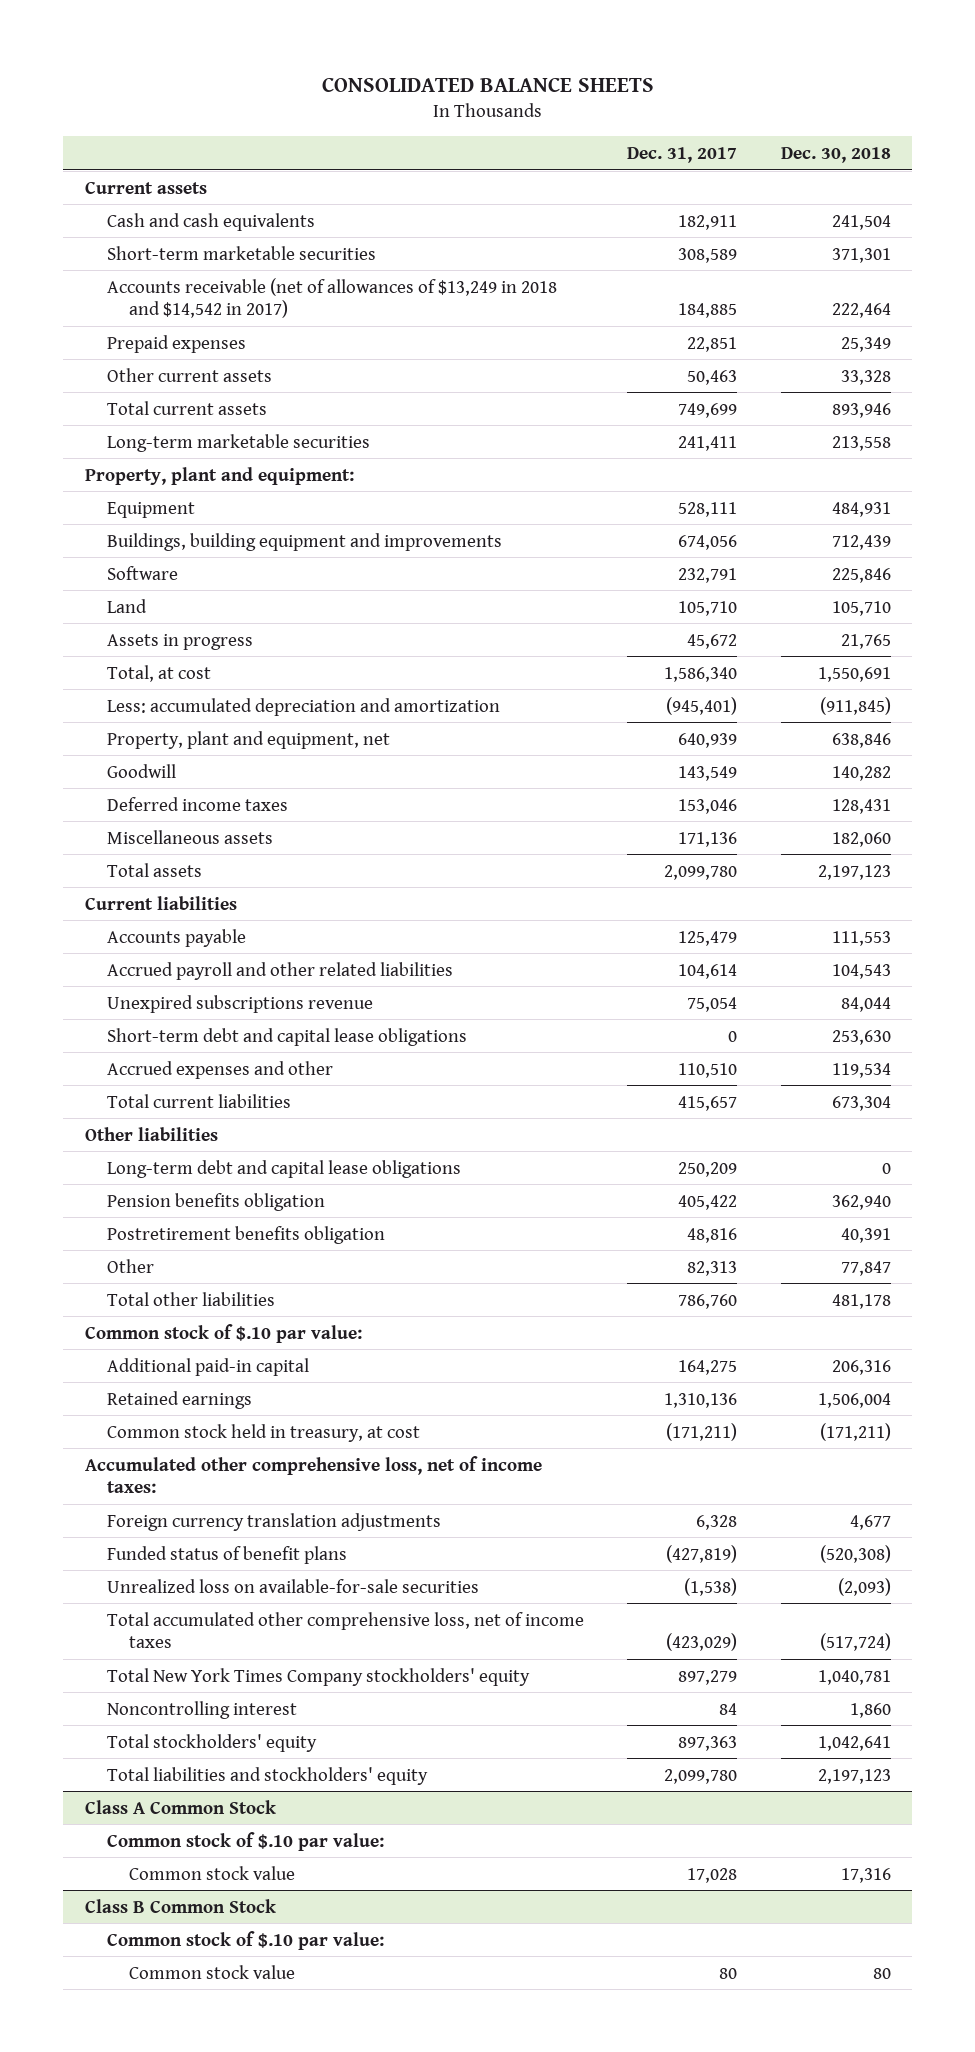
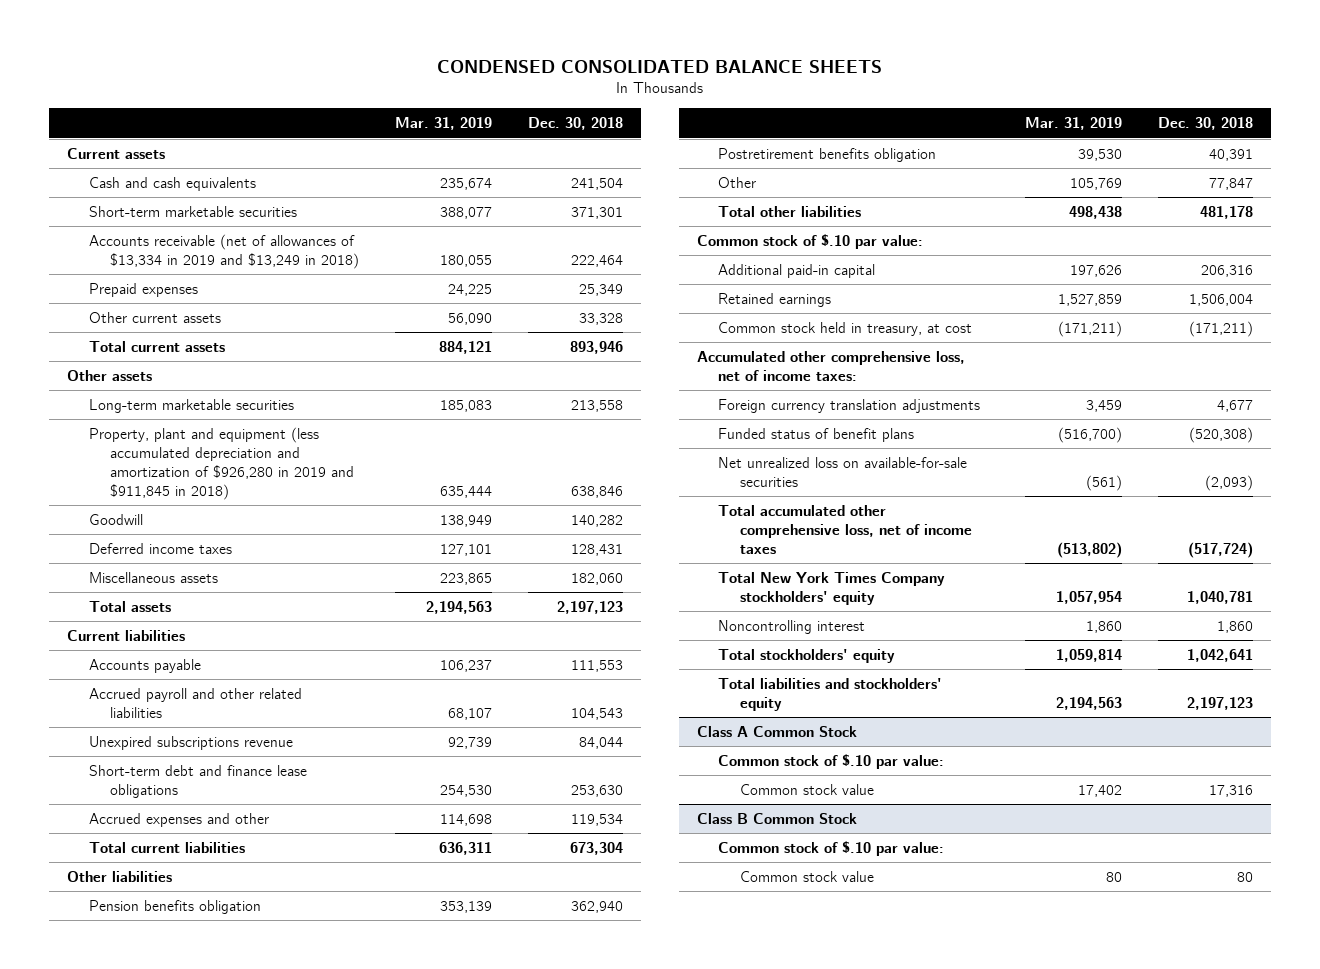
- CONSOLIDATED BALANCE SHEETS
+ CONDENSED CONSOLIDATED BALANCE SHEETS
- | Dec. 31, 2017 | Dec. 30, 2018
+ | Mar. 31, 2019 | Dec. 30, 2018
- Accounts receivable (net of allowances of $13,249 in 2018 and $14,542 in 2017) | 184,885 | 222,464
+ Accounts receivable (net of allowances of $13,334 in 2019 and $13,249 in 2018) | 180,055 | 222,464
+ Other assets
- Property, plant and equipment:
- Equipment | 528,111 | 484,931
- Buildings, building equipment and improvements | 674,056 | 712,439
- Software | 232,791 | 225,846
- Land | 105,710 | 105,710
- Assets in progress | 45,672 | 21,765
- Total, at cost | 1,586,340 | 1,550,691
- Less: accumulated depreciation and amortization | (945,401) | (911,845)
- Property, plant and equipment, net | 640,939 | 638,846
+ Property, plant and equipment (less accumulated depreciation and amortization of $926,280 in 2019 and $911,845 in 2018) | 635,444 | 638,846
- Short-term debt and capital lease obligations | 0 | 253,630
+ Short-term debt and finance lease obligations | 254,530 | 253,630
- Long-term debt and capital lease obligations | 250,209 | 0
- Unrealized loss on available-for-sale securities | (1,538) | (2,093)
+ Net unrealized loss on available-for-sale securities | (561) | (2,093)

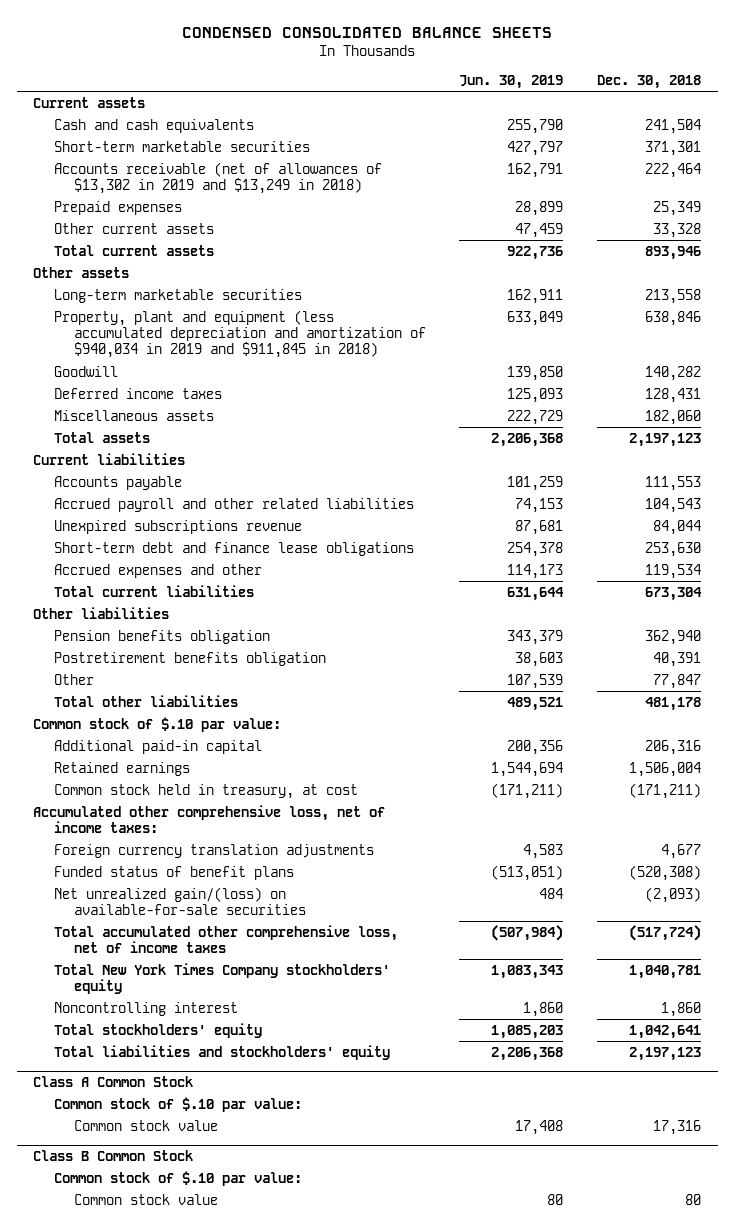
- | Mar. 31, 2019 | Dec. 30, 2018
+ | Jun. 30, 2019 | Dec. 30, 2018
- Accounts receivable (net of allowances of $13,334 in 2019 and $13,249 in 2018) | 180,055 | 222,464
+ Accounts receivable (net of allowances of $13,302 in 2019 and $13,249 in 2018) | 162,791 | 222,464
- Property, plant and equipment (less accumulated depreciation and amortization of $926,280 in 2019 and $911,845 in 2018) | 635,444 | 638,846
+ Property, plant and equipment (less accumulated depreciation and amortization of $940,034 in 2019 and $911,845 in 2018) | 633,049 | 638,846
- Net unrealized loss on available-for-sale securities | (561) | (2,093)
+ Net unrealized gain/(loss) on available-for-sale securities | 484 | (2,093)

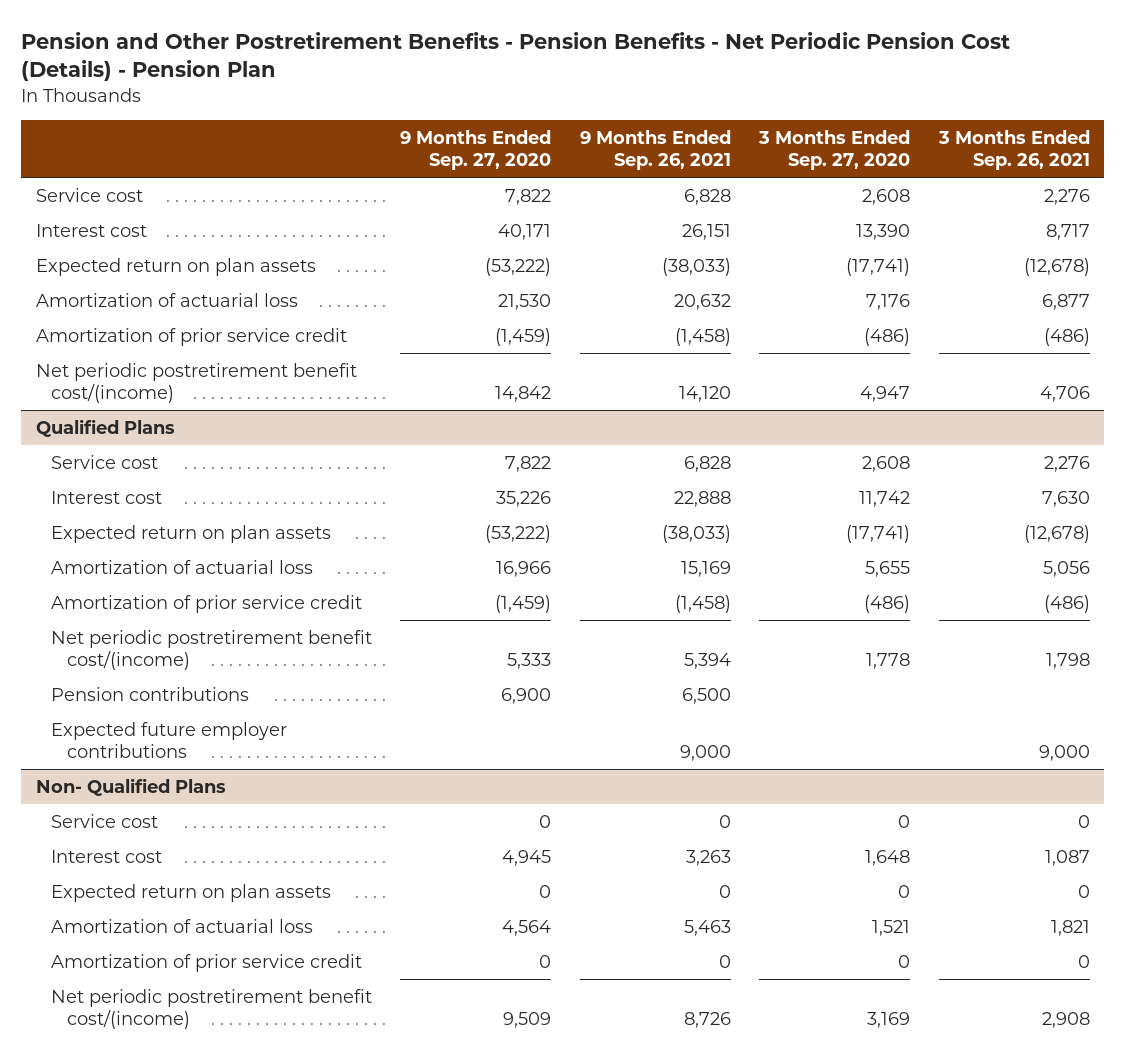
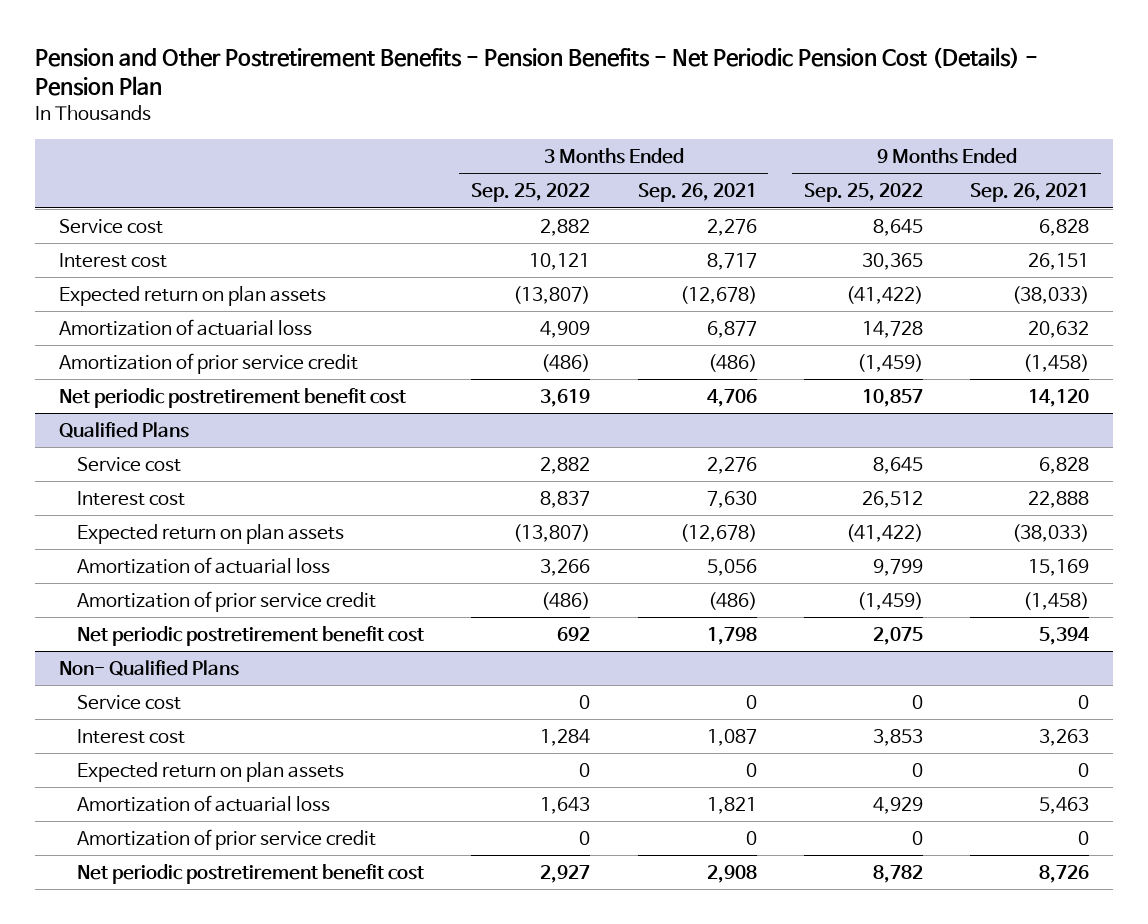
- | 9 Months Ended Sep. 27, 2020 | 9 Months Ended Sep. 26, 2021 | 3 Months Ended Sep. 27, 2020 | 3 Months Ended Sep. 26, 2021
+ | 3 Months Ended Sep. 25, 2022 | 3 Months Ended Sep. 26, 2021 | 9 Months Ended Sep. 25, 2022 | 9 Months Ended Sep. 26, 2021
- Net periodic postretirement benefit cost/(income) | 14,842 | 14,120 | 4,947 | 4,706
+ Net periodic postretirement benefit cost | 3,619 | 4,706 | 10,857 | 14,120
@ Qualified Plans
- Net periodic postretirement benefit cost/(income) | 5,333 | 5,394 | 1,778 | 1,798
- Pension contributions | 6,900 | 6,500 | |
- Expected future employer contributions | | 9,000 | | 9,000
+ Net periodic postretirement benefit cost | 692 | 1,798 | 2,075 | 5,394
@ Non- Qualified Plans
- Net periodic postretirement benefit cost/(income) | 9,509 | 8,726 | 3,169 | 2,908
+ Net periodic postretirement benefit cost | 2,927 | 2,908 | 8,782 | 8,726

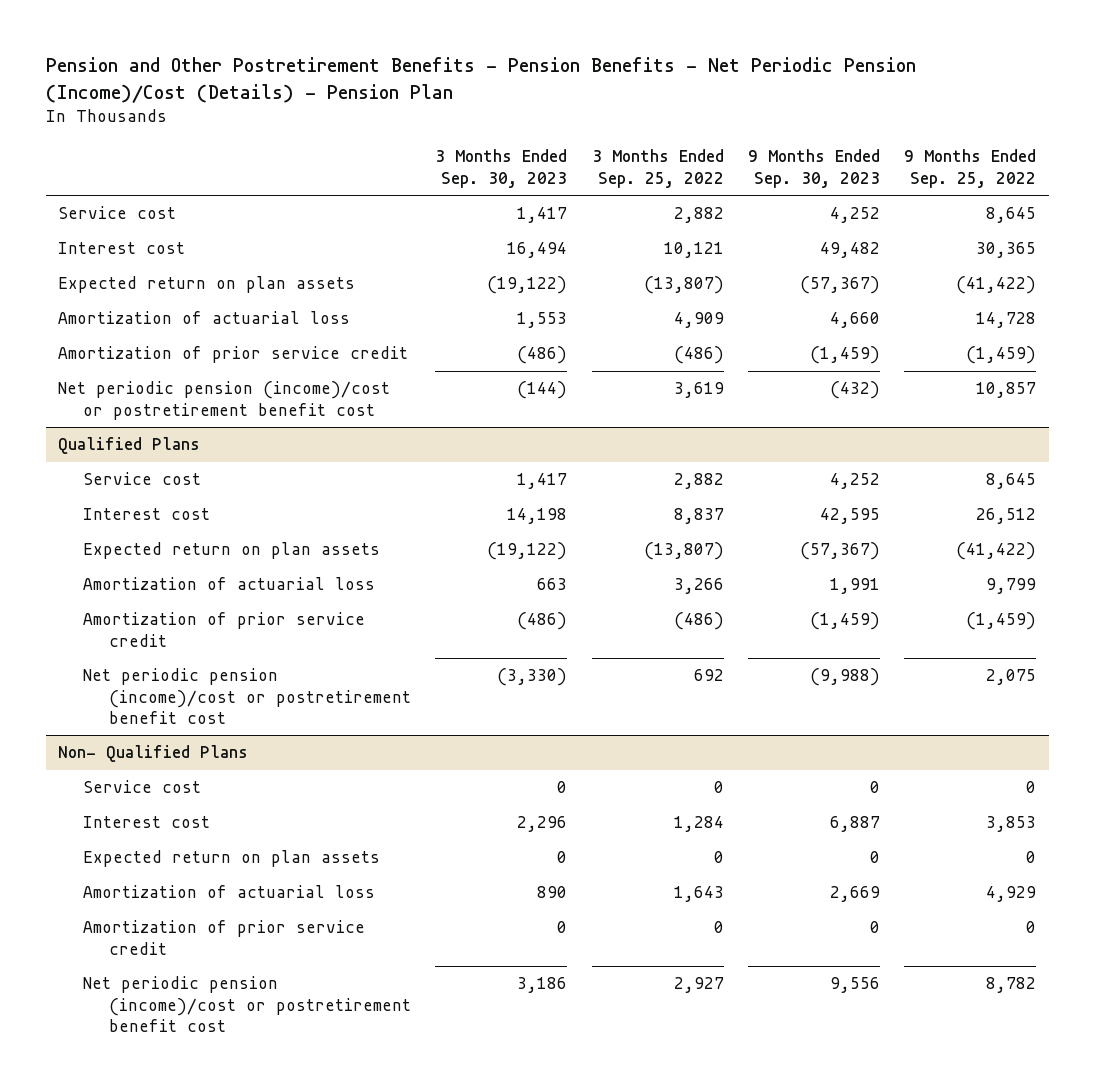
- Pension and Other Postretirement Benefits - Pension Benefits - Net Periodic Pension Cost (Details) - Pension Plan
+ Pension and Other Postretirement Benefits - Pension Benefits - Net Periodic Pension (Income)/Cost (Details) - Pension Plan
- | 3 Months Ended Sep. 25, 2022 | 3 Months Ended Sep. 26, 2021 | 9 Months Ended Sep. 25, 2022 | 9 Months Ended Sep. 26, 2021
+ | 3 Months Ended Sep. 30, 2023 | 3 Months Ended Sep. 25, 2022 | 9 Months Ended Sep. 30, 2023 | 9 Months Ended Sep. 25, 2022
- Net periodic postretirement benefit cost | 3,619 | 4,706 | 10,857 | 14,120
+ Net periodic pension (income)/cost or postretirement benefit cost | (144) | 3,619 | (432) | 10,857
@ Qualified Plans
- Net periodic postretirement benefit cost | 692 | 1,798 | 2,075 | 5,394
+ Net periodic pension (income)/cost or postretirement benefit cost | (3,330) | 692 | (9,988) | 2,075
@ Non- Qualified Plans
- Net periodic postretirement benefit cost | 2,927 | 2,908 | 8,782 | 8,726
+ Net periodic pension (income)/cost or postretirement benefit cost | 3,186 | 2,927 | 9,556 | 8,782

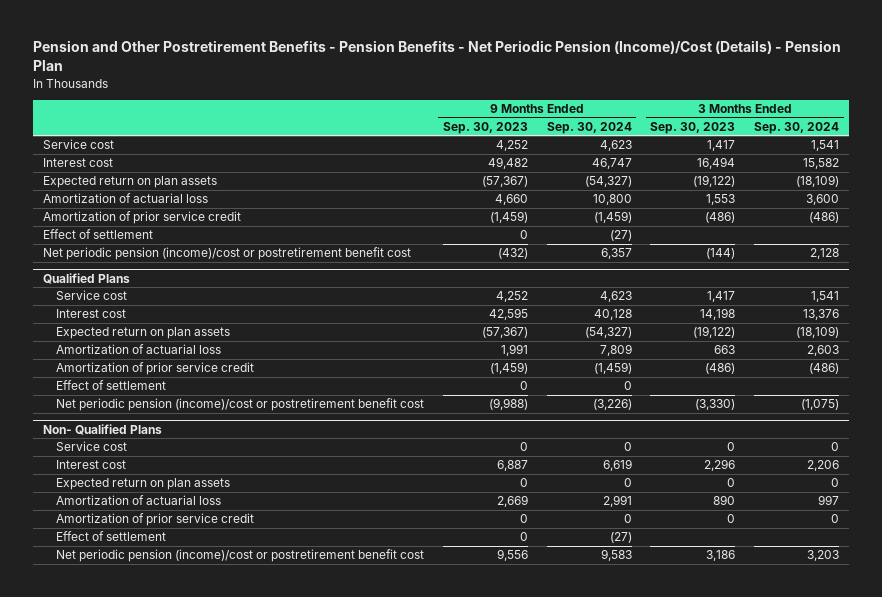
- | 3 Months Ended Sep. 30, 2023 | 3 Months Ended Sep. 25, 2022 | 9 Months Ended Sep. 30, 2023 | 9 Months Ended Sep. 25, 2022
+ | 9 Months Ended Sep. 30, 2023 | 9 Months Ended Sep. 30, 2024 | 3 Months Ended Sep. 30, 2023 | 3 Months Ended Sep. 30, 2024
+ Effect of settlement | 0 | (27) | |
@ Qualified Plans
+ Effect of settlement | 0 | 0 | |
@ Non- Qualified Plans
+ Effect of settlement | 0 | (27) | |

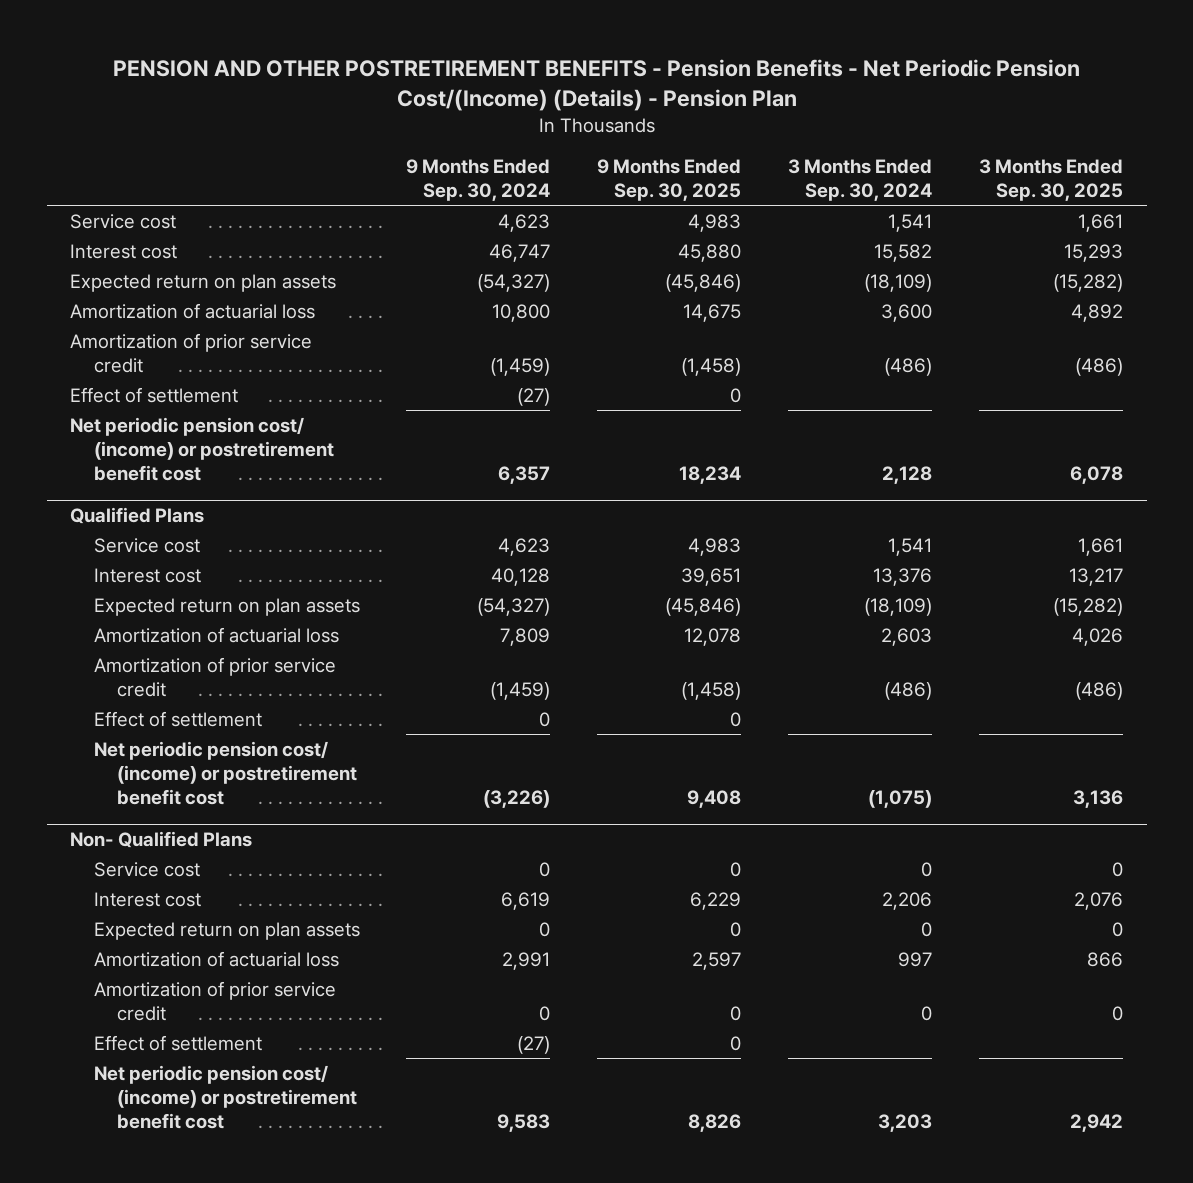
- Pension and Other Postretirement Benefits - Pension Benefits - Net Periodic Pension (Income)/Cost (Details) - Pension Plan
+ PENSION AND OTHER POSTRETIREMENT BENEFITS - Pension Benefits - Net Periodic Pension Cost/(Income) (Details) - Pension Plan
- | 9 Months Ended Sep. 30, 2023 | 9 Months Ended Sep. 30, 2024 | 3 Months Ended Sep. 30, 2023 | 3 Months Ended Sep. 30, 2024
+ | 9 Months Ended Sep. 30, 2024 | 9 Months Ended Sep. 30, 2025 | 3 Months Ended Sep. 30, 2024 | 3 Months Ended Sep. 30, 2025
- Net periodic pension (income)/cost or postretirement benefit cost | (432) | 6,357 | (144) | 2,128
+ Net periodic pension cost/ (income) or postretirement benefit cost | 6,357 | 18,234 | 2,128 | 6,078
@ Qualified Plans
- Net periodic pension (income)/cost or postretirement benefit cost | (9,988) | (3,226) | (3,330) | (1,075)
+ Net periodic pension cost/ (income) or postretirement benefit cost | (3,226) | 9,408 | (1,075) | 3,136
@ Non- Qualified Plans
- Net periodic pension (income)/cost or postretirement benefit cost | 9,556 | 9,583 | 3,186 | 3,203
+ Net periodic pension cost/ (income) or postretirement benefit cost | 9,583 | 8,826 | 3,203 | 2,942

